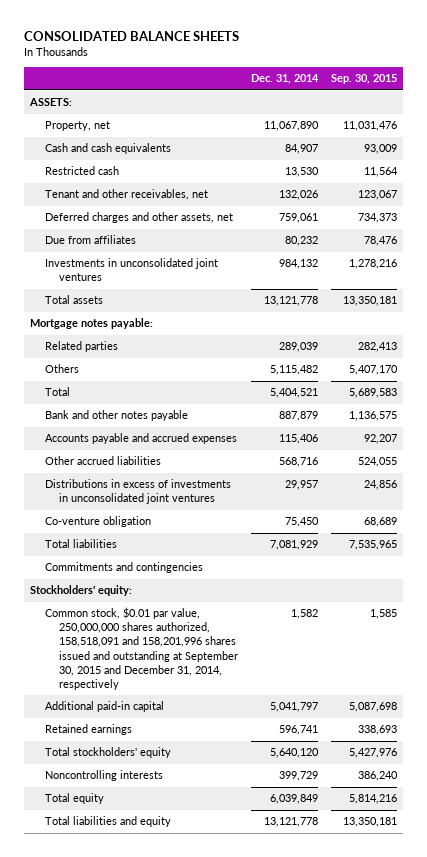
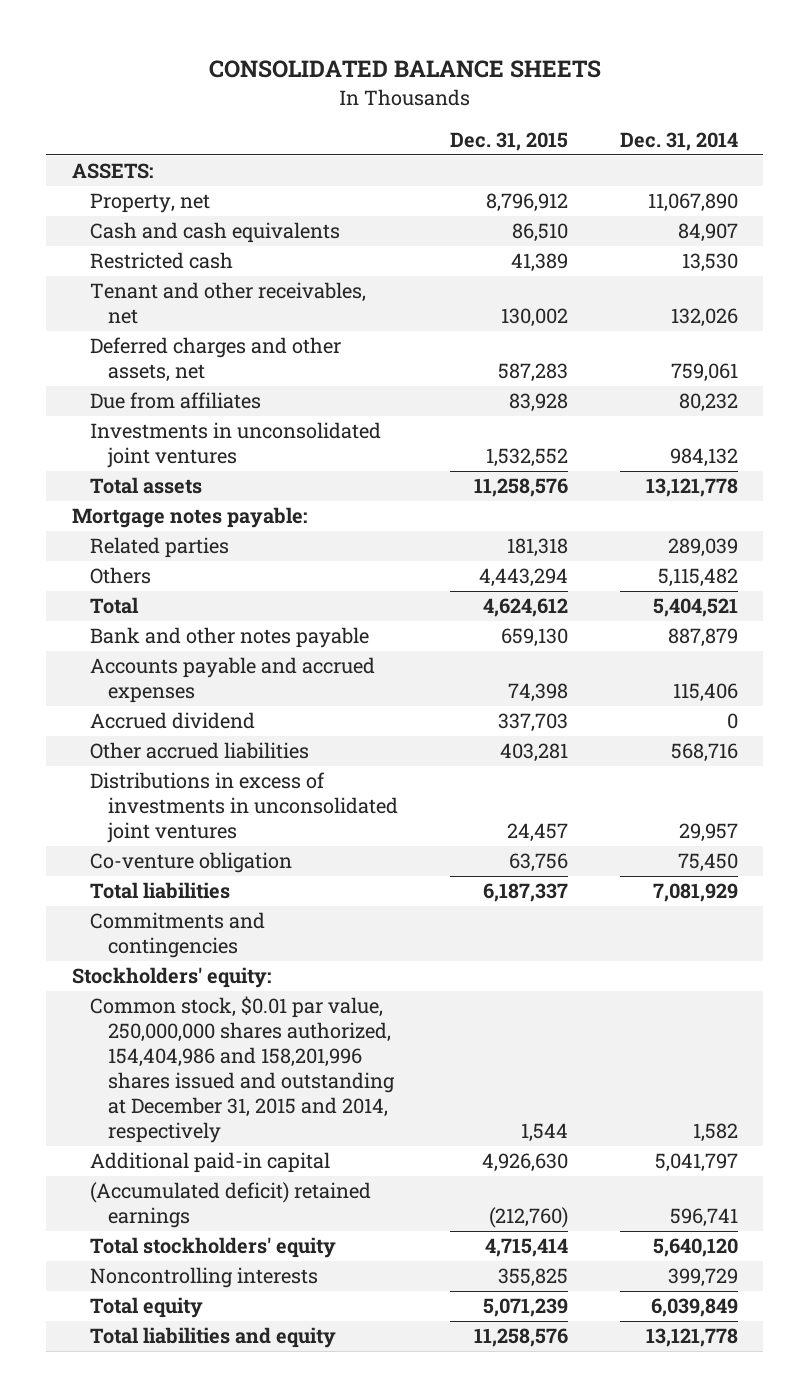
- | Dec. 31, 2014 | Sep. 30, 2015
+ | Dec. 31, 2015 | Dec. 31, 2014
+ Accrued dividend | 337,703 | 0
- Common stock, $0.01 par value, 250,000,000 shares authorized, 158,518,091 and 158,201,996 shares issued and outstanding at September 30, 2015 and December 31, 2014, respectively | 1,582 | 1,585
+ Common stock, $0.01 par value, 250,000,000 shares authorized, 154,404,986 and 158,201,996 shares issued and outstanding at December 31, 2015 and 2014, respectively | 1,544 | 1,582
- Retained earnings | 596,741 | 338,693
+ (Accumulated deficit) retained earnings | (212,760) | 596,741

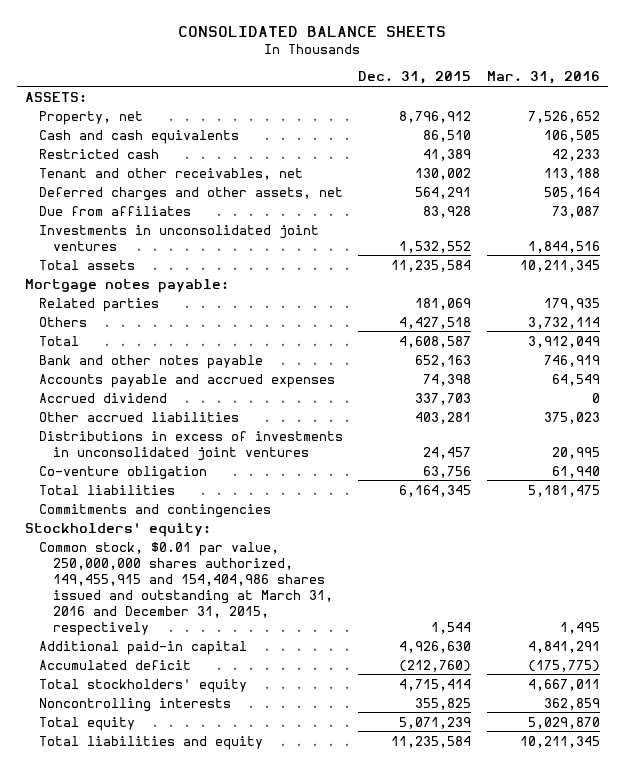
- | Dec. 31, 2015 | Dec. 31, 2014
+ | Dec. 31, 2015 | Mar. 31, 2016
- Deferred charges and other assets, net | 587,283 | 759,061
+ Deferred charges and other assets, net | 564,291 | 505,164
- Total assets | 11,258,576 | 13,121,778
+ Total assets | 11,235,584 | 10,211,345
- Related parties | 181,318 | 289,039
- Others | 4,443,294 | 5,115,482
- Total | 4,624,612 | 5,404,521
- Bank and other notes payable | 659,130 | 887,879
+ Related parties | 181,069 | 179,935
+ Others | 4,427,518 | 3,732,114
+ Total | 4,608,587 | 3,912,049
+ Bank and other notes payable | 652,163 | 746,919
- Total liabilities | 6,187,337 | 7,081,929
+ Total liabilities | 6,164,345 | 5,181,475
- Common stock, $0.01 par value, 250,000,000 shares authorized, 154,404,986 and 158,201,996 shares issued and outstanding at December 31, 2015 and 2014, respectively | 1,544 | 1,582
+ Common stock, $0.01 par value, 250,000,000 shares authorized, 149,455,915 and 154,404,986 shares issued and outstanding at March 31, 2016 and December 31, 2015, respectively | 1,544 | 1,495
- (Accumulated deficit) retained earnings | (212,760) | 596,741
+ Accumulated deficit | (212,760) | (175,775)
- Total liabilities and equity | 11,258,576 | 13,121,778
+ Total liabilities and equity | 11,235,584 | 10,211,345

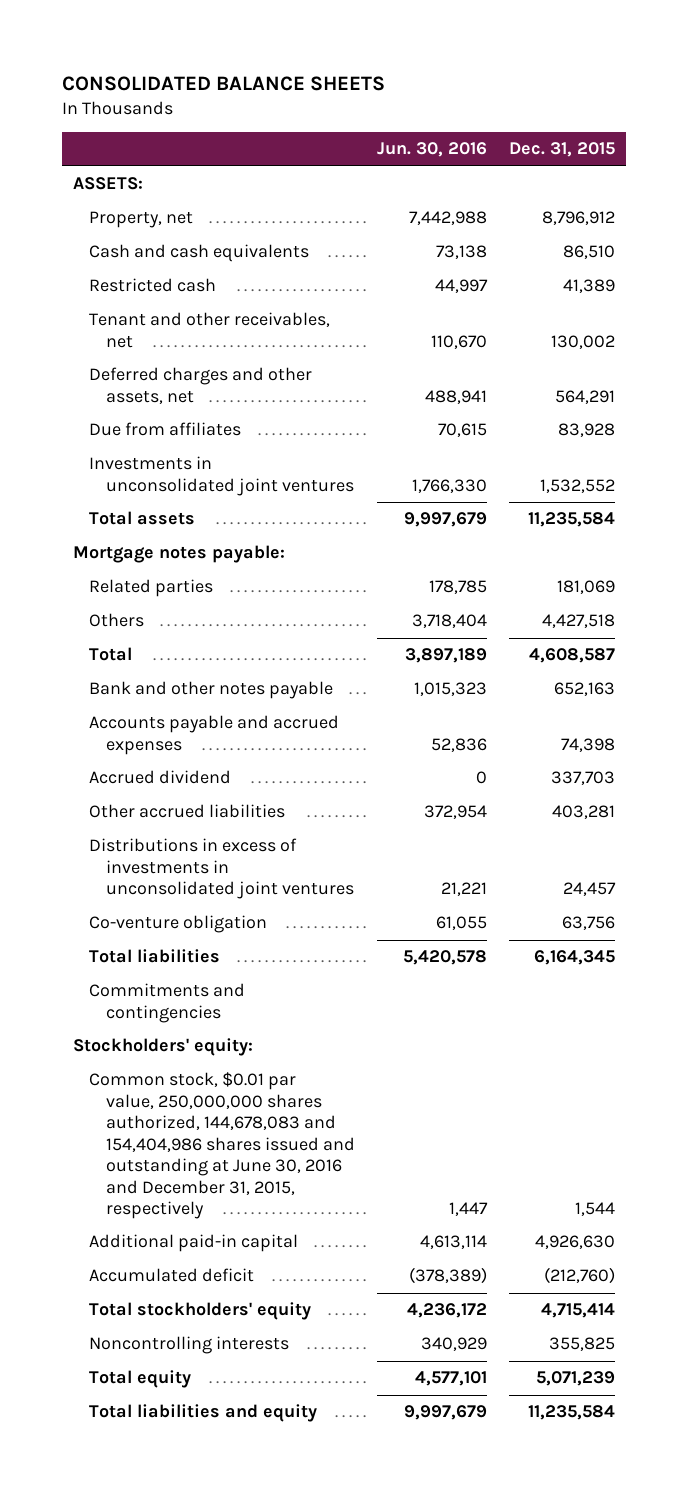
- | Dec. 31, 2015 | Mar. 31, 2016
+ | Jun. 30, 2016 | Dec. 31, 2015
- Common stock, $0.01 par value, 250,000,000 shares authorized, 149,455,915 and 154,404,986 shares issued and outstanding at March 31, 2016 and December 31, 2015, respectively | 1,544 | 1,495
+ Common stock, $0.01 par value, 250,000,000 shares authorized, 144,678,083 and 154,404,986 shares issued and outstanding at June 30, 2016 and December 31, 2015, respectively | 1,447 | 1,544

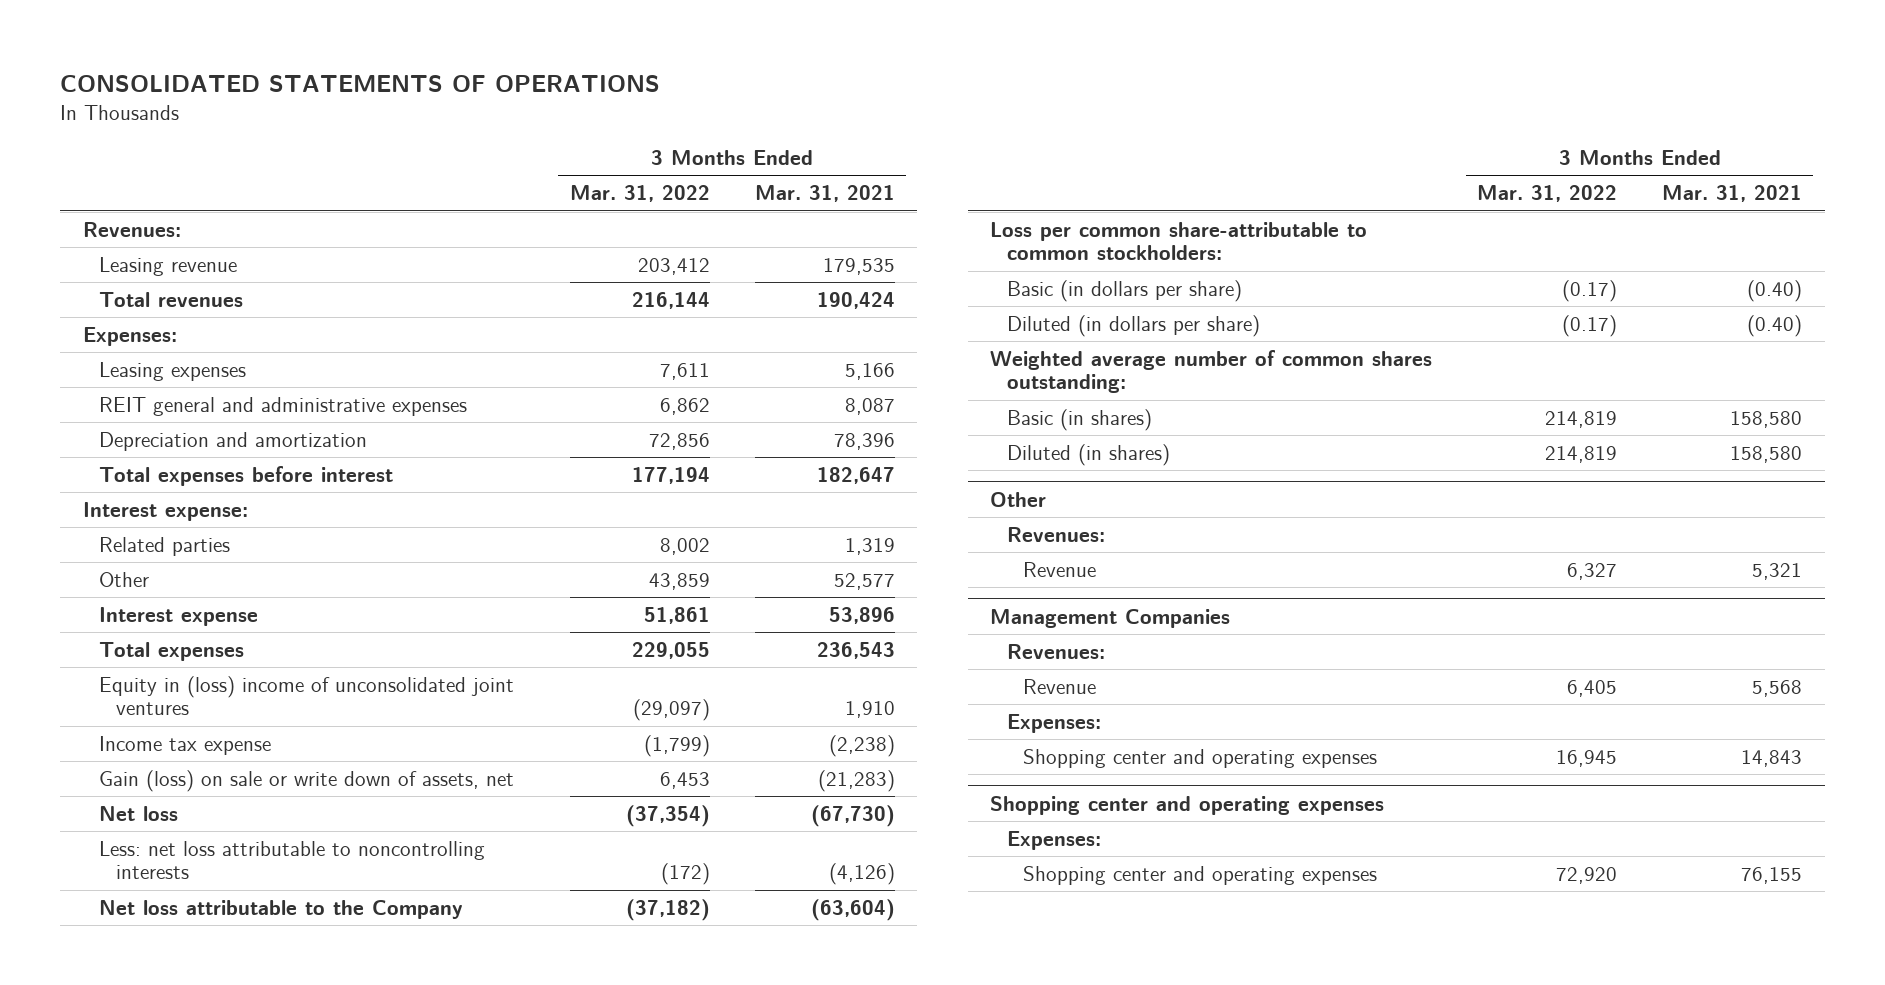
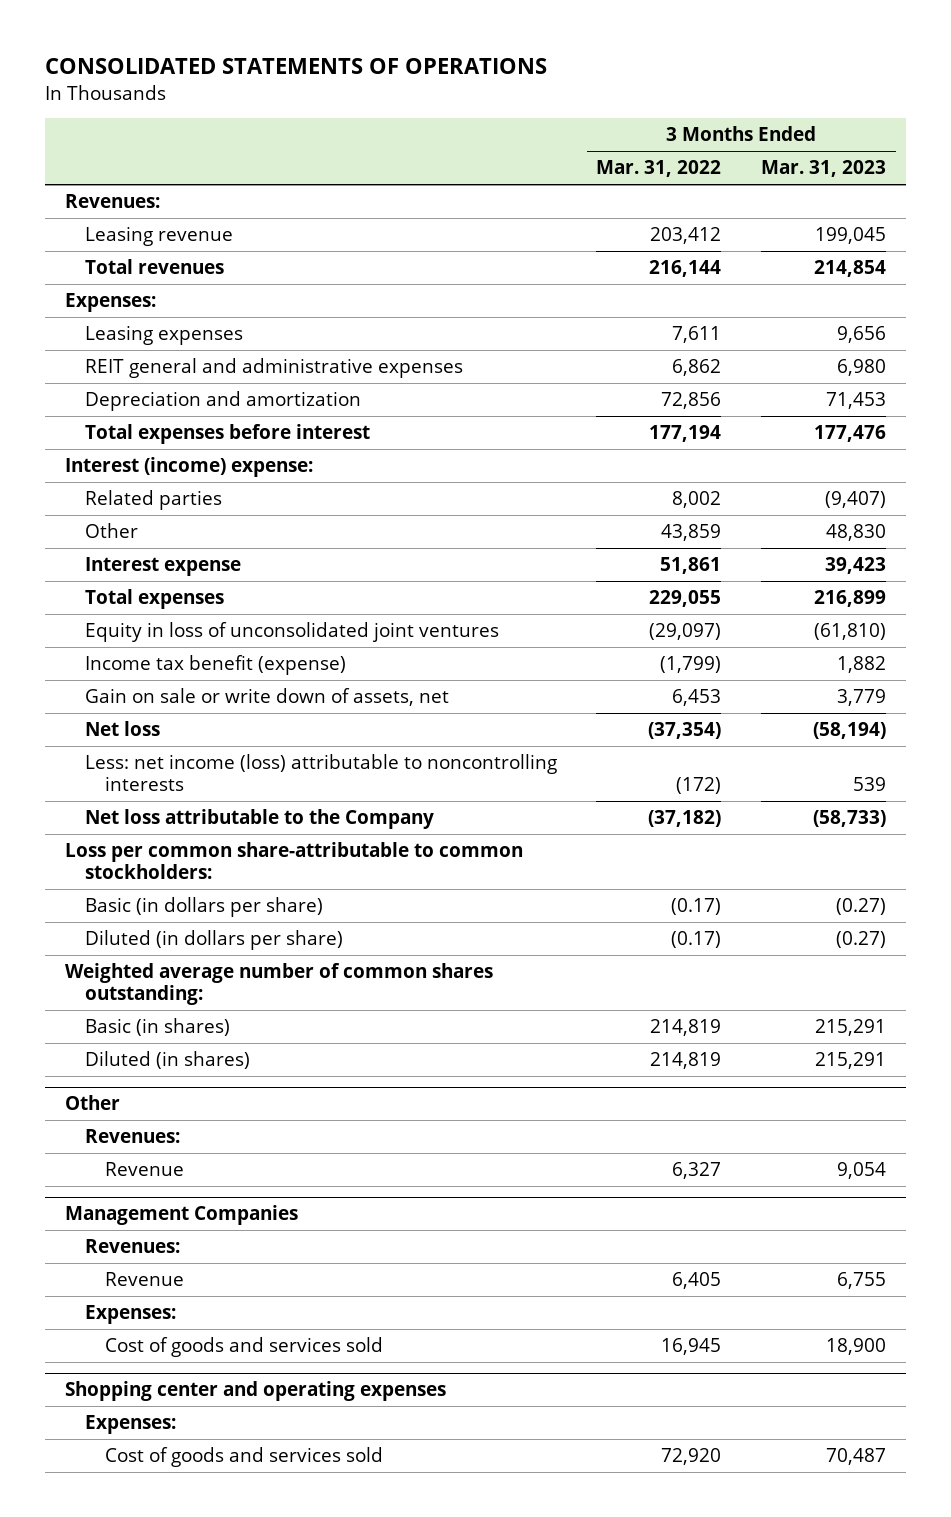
- | 3 Months Ended Mar. 31, 2022 | 3 Months Ended Mar. 31, 2021
+ | 3 Months Ended Mar. 31, 2022 | 3 Months Ended Mar. 31, 2023
- Interest expense:
+ Interest (income) expense:
- Equity in (loss) income of unconsolidated joint ventures | (29,097) | 1,910
- Income tax expense | (1,799) | (2,238)
- Gain (loss) on sale or write down of assets, net | 6,453 | (21,283)
+ Equity in loss of unconsolidated joint ventures | (29,097) | (61,810)
+ Income tax benefit (expense) | (1,799) | 1,882
+ Gain on sale or write down of assets, net | 6,453 | 3,779
- Less: net loss attributable to noncontrolling interests | (172) | (4,126)
+ Less: net income (loss) attributable to noncontrolling interests | (172) | 539
@ Management Companies
- Shopping center and operating expenses | 16,945 | 14,843
+ Cost of goods and services sold | 16,945 | 18,900
@ Shopping center and operating expenses
- Shopping center and operating expenses | 72,920 | 76,155
+ Cost of goods and services sold | 72,920 | 70,487

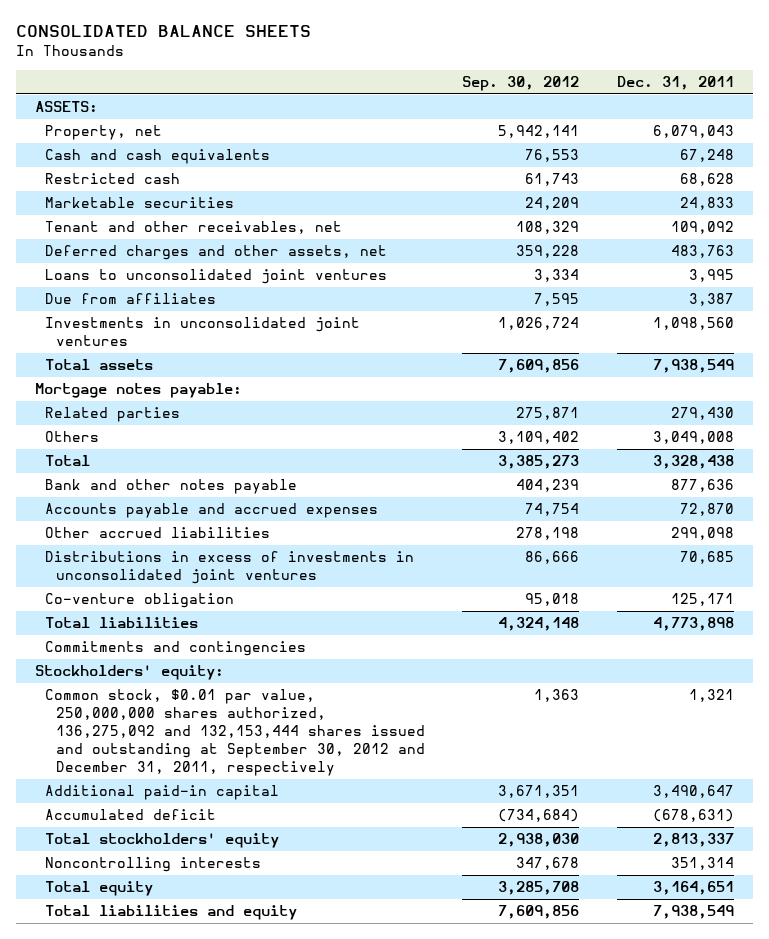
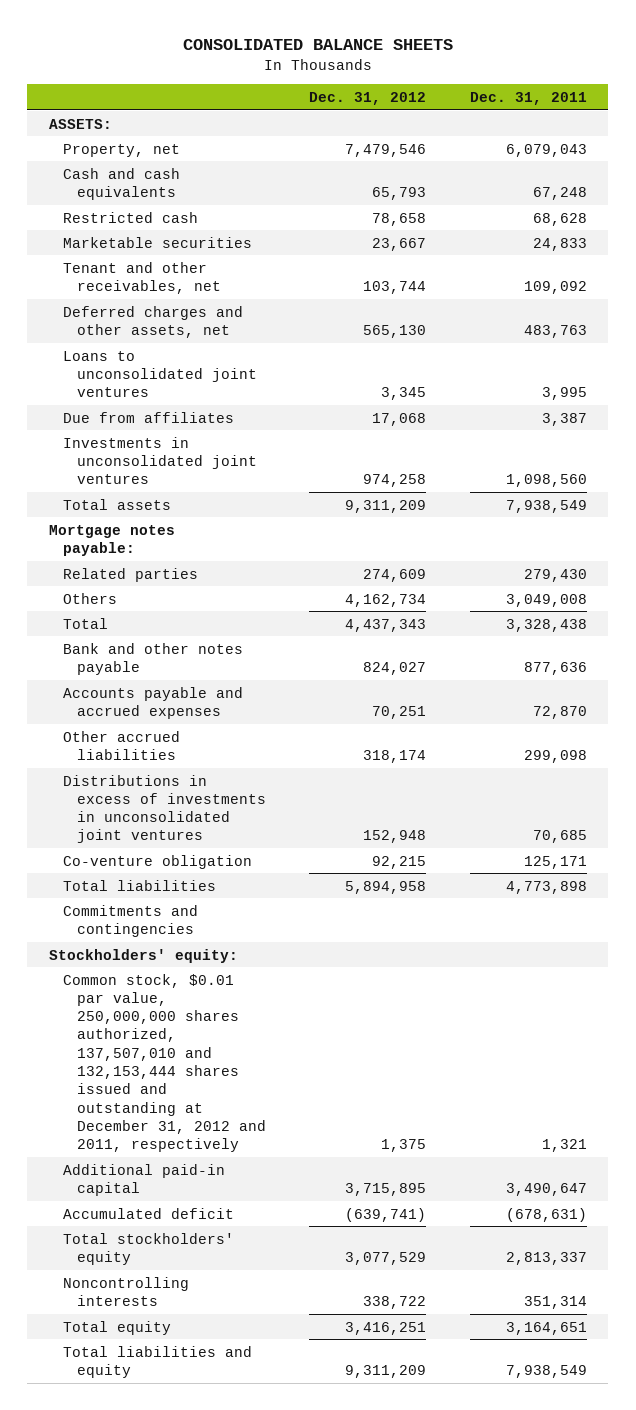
- | Sep. 30, 2012 | Dec. 31, 2011
+ | Dec. 31, 2012 | Dec. 31, 2011
- Common stock, $0.01 par value, 250,000,000 shares authorized, 136,275,092 and 132,153,444 shares issued and outstanding at September 30, 2012 and December 31, 2011, respectively | 1,363 | 1,321
+ Common stock, $0.01 par value, 250,000,000 shares authorized, 137,507,010 and 132,153,444 shares issued and outstanding at December 31, 2012 and 2011, respectively | 1,375 | 1,321

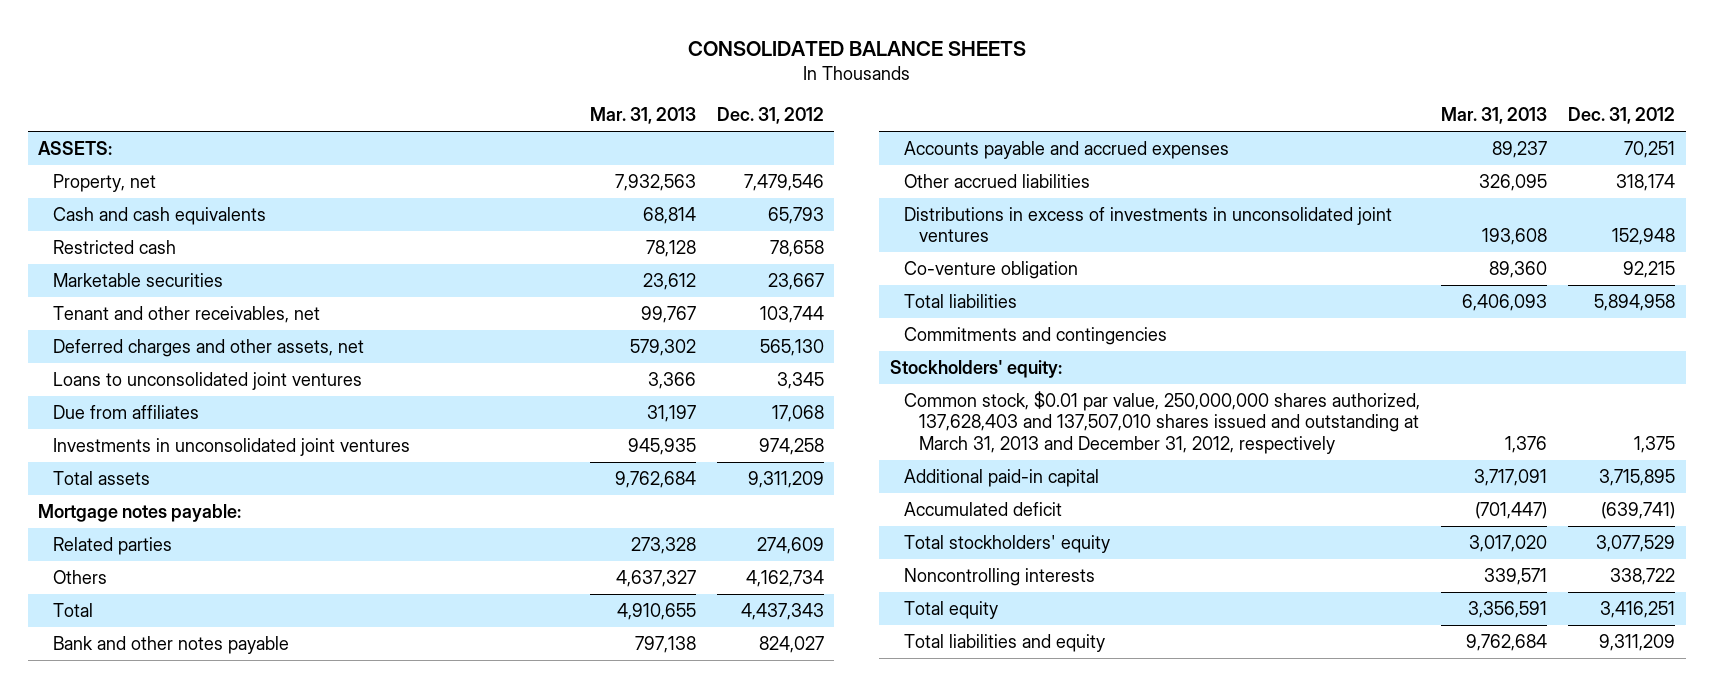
- | Dec. 31, 2012 | Dec. 31, 2011
+ | Mar. 31, 2013 | Dec. 31, 2012
- Common stock, $0.01 par value, 250,000,000 shares authorized, 137,507,010 and 132,153,444 shares issued and outstanding at December 31, 2012 and 2011, respectively | 1,375 | 1,321
+ Common stock, $0.01 par value, 250,000,000 shares authorized, 137,628,403 and 137,507,010 shares issued and outstanding at March 31, 2013 and December 31, 2012, respectively | 1,376 | 1,375

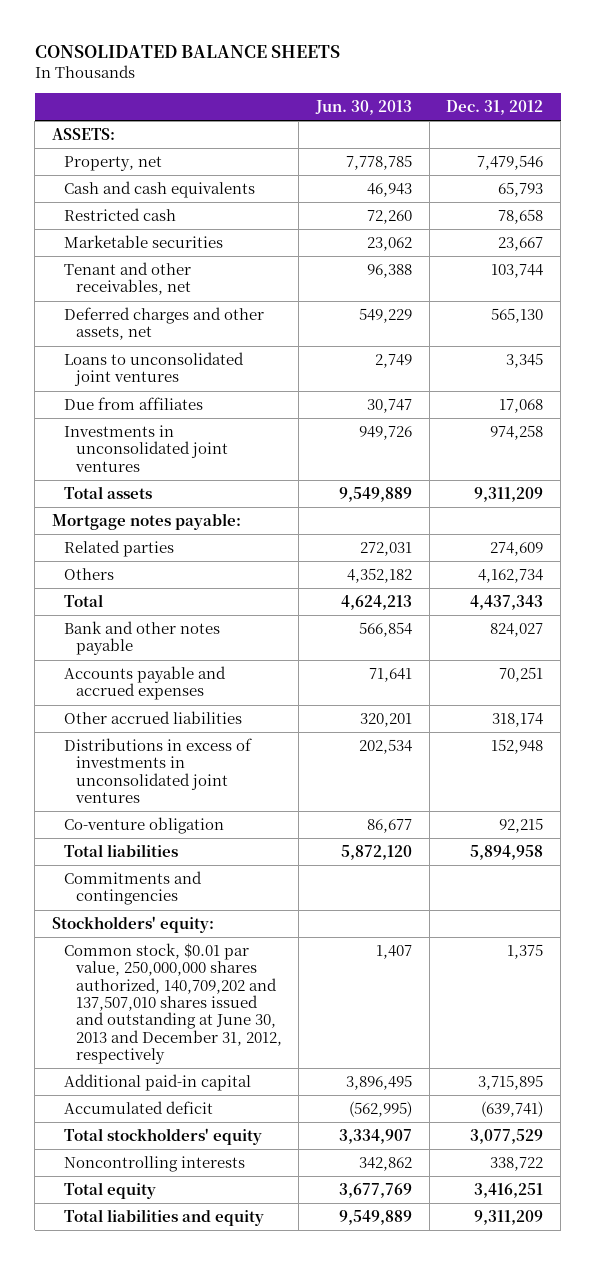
- | Mar. 31, 2013 | Dec. 31, 2012
+ | Jun. 30, 2013 | Dec. 31, 2012
- Common stock, $0.01 par value, 250,000,000 shares authorized, 137,628,403 and 137,507,010 shares issued and outstanding at March 31, 2013 and December 31, 2012, respectively | 1,376 | 1,375
+ Common stock, $0.01 par value, 250,000,000 shares authorized, 140,709,202 and 137,507,010 shares issued and outstanding at June 30, 2013 and December 31, 2012, respectively | 1,407 | 1,375

